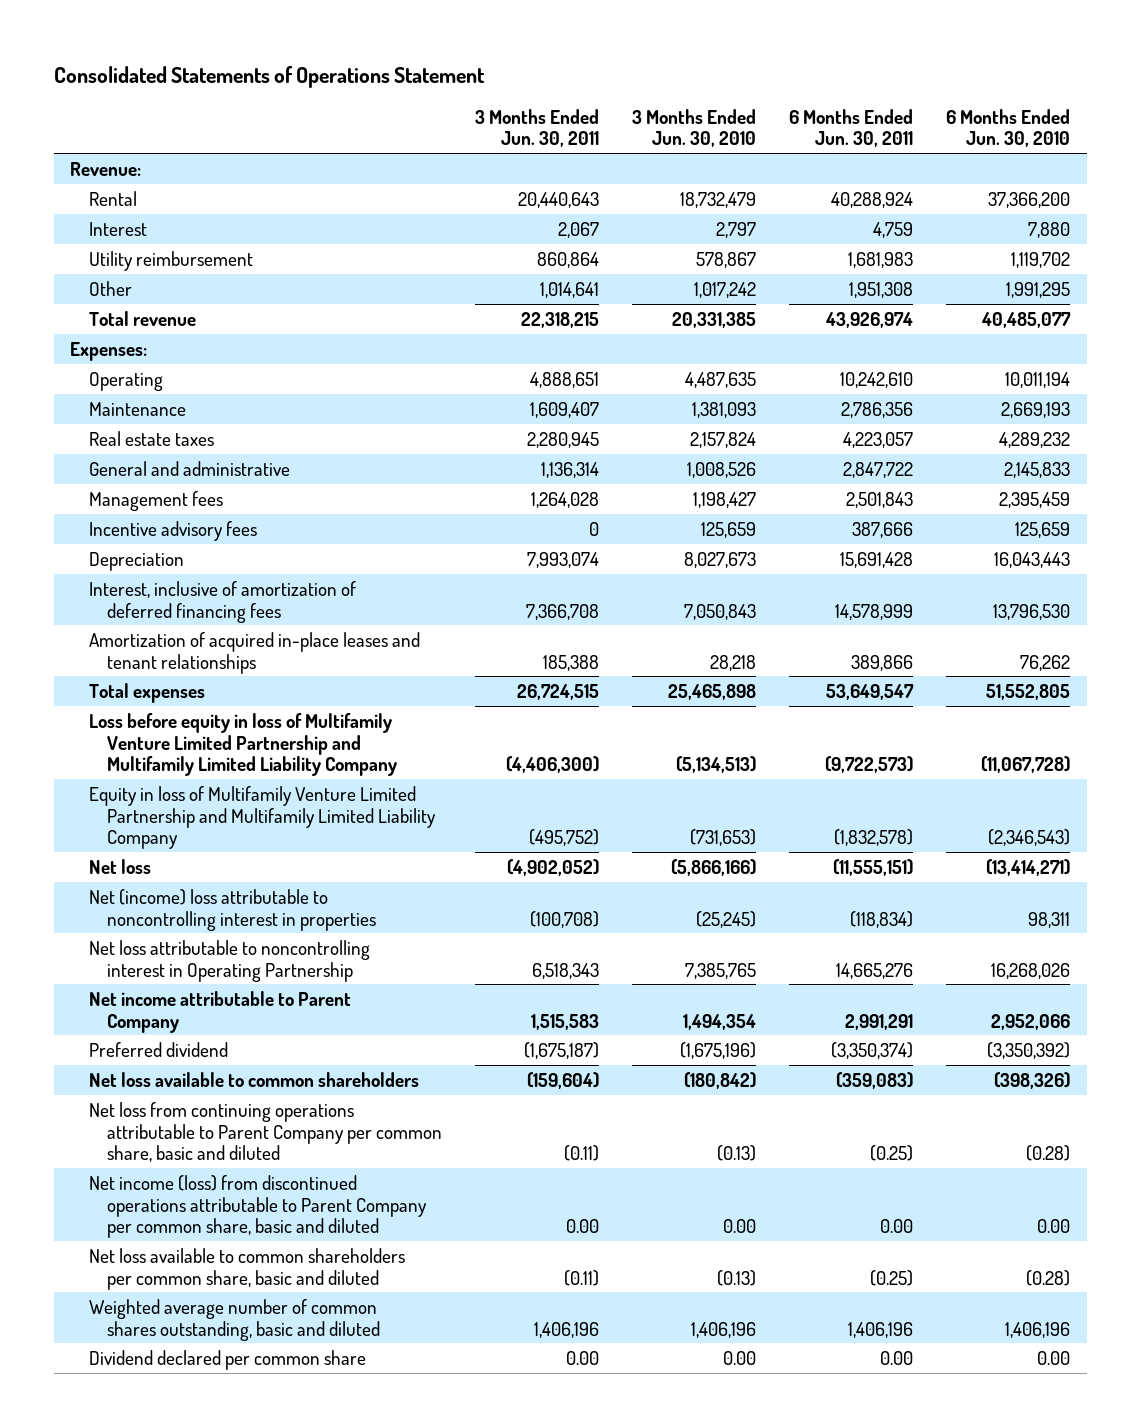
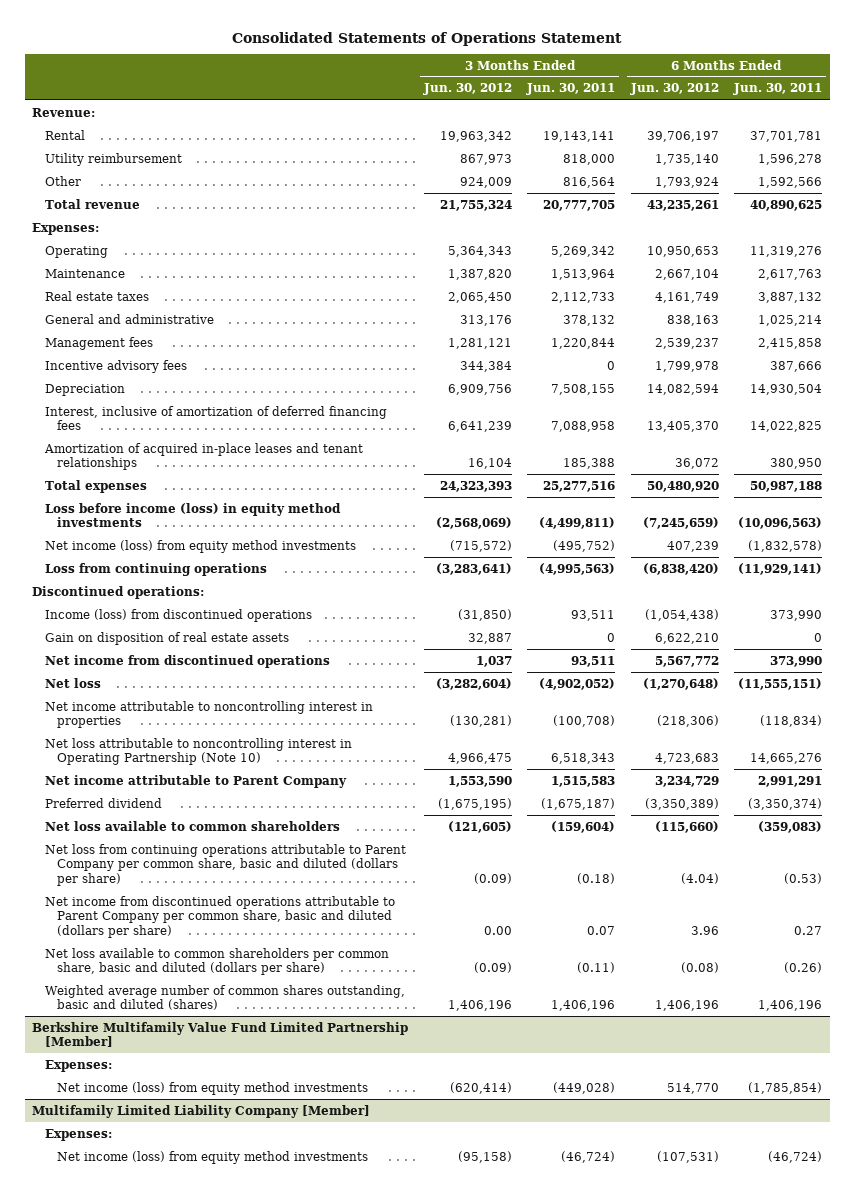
- | 3 Months Ended Jun. 30, 2011 | 3 Months Ended Jun. 30, 2010 | 6 Months Ended Jun. 30, 2011 | 6 Months Ended Jun. 30, 2010
+ | 3 Months Ended Jun. 30, 2012 | 3 Months Ended Jun. 30, 2011 | 6 Months Ended Jun. 30, 2012 | 6 Months Ended Jun. 30, 2011
- Rental | 20,440,643 | 18,732,479 | 40,288,924 | 37,366,200
- Interest | 2,067 | 2,797 | 4,759 | 7,880
- Utility reimbursement | 860,864 | 578,867 | 1,681,983 | 1,119,702
- Other | 1,014,641 | 1,017,242 | 1,951,308 | 1,991,295
- Total revenue | 22,318,215 | 20,331,385 | 43,926,974 | 40,485,077
+ Rental | 19,963,342 | 19,143,141 | 39,706,197 | 37,701,781
+ Utility reimbursement | 867,973 | 818,000 | 1,735,140 | 1,596,278
+ Other | 924,009 | 816,564 | 1,793,924 | 1,592,566
+ Total revenue | 21,755,324 | 20,777,705 | 43,235,261 | 40,890,625
- Operating | 4,888,651 | 4,487,635 | 10,242,610 | 10,011,194
- Maintenance | 1,609,407 | 1,381,093 | 2,786,356 | 2,669,193
- Real estate taxes | 2,280,945 | 2,157,824 | 4,223,057 | 4,289,232
- General and administrative | 1,136,314 | 1,008,526 | 2,847,722 | 2,145,833
- Management fees | 1,264,028 | 1,198,427 | 2,501,843 | 2,395,459
+ Operating | 5,364,343 | 5,269,342 | 10,950,653 | 11,319,276
+ Maintenance | 1,387,820 | 1,513,964 | 2,667,104 | 2,617,763
+ Real estate taxes | 2,065,450 | 2,112,733 | 4,161,749 | 3,887,132
+ General and administrative | 313,176 | 378,132 | 838,163 | 1,025,214
+ Management fees | 1,281,121 | 1,220,844 | 2,539,237 | 2,415,858
- Depreciation | 7,993,074 | 8,027,673 | 15,691,428 | 16,043,443
- Interest, inclusive of amortization of deferred financing fees | 7,366,708 | 7,050,843 | 14,578,999 | 13,796,530
- Amortization of acquired in-place leases and tenant relationships | 185,388 | 28,218 | 389,866 | 76,262
- Total expenses | 26,724,515 | 25,465,898 | 53,649,547 | 51,552,805
- Loss before equity in loss of Multifamily Venture Limited Partnership and Multifamily Limited Liability Company | (4,406,300) | (5,134,513) | (9,722,573) | (11,067,728)
- Equity in loss of Multifamily Venture Limited Partnership and Multifamily Limited Liability Company | (495,752) | (731,653) | (1,832,578) | (2,346,543)
+ Depreciation | 6,909,756 | 7,508,155 | 14,082,594 | 14,930,504
+ Interest, inclusive of amortization of deferred financing fees | 6,641,239 | 7,088,958 | 13,405,370 | 14,022,825
+ Amortization of acquired in-place leases and tenant relationships | 16,104 | 185,388 | 36,072 | 380,950
+ Total expenses | 24,323,393 | 25,277,516 | 50,480,920 | 50,987,188
+ Loss before income (loss) in equity method investments | (2,568,069) | (4,499,811) | (7,245,659) | (10,096,563)
+ Net income (loss) from equity method investments | (715,572) | (495,752) | 407,239 | (1,832,578)
+ Loss from continuing operations | (3,283,641) | (4,995,563) | (6,838,420) | (11,929,141)
+ Discontinued operations:
+ Income (loss) from discontinued operations | (31,850) | 93,511 | (1,054,438) | 373,990
+ Gain on disposition of real estate assets | 32,887 | 0 | 6,622,210 | 0
+ Net income from discontinued operations | 1,037 | 93,511 | 5,567,772 | 373,990
- Net (income) loss attributable to noncontrolling interest in properties | (100,708) | (25,245) | (118,834) | 98,311
- Net loss attributable to noncontrolling interest in Operating Partnership | 6,518,343 | 7,385,765 | 14,665,276 | 16,268,026
+ Net income attributable to noncontrolling interest in properties | (130,281) | (100,708) | (218,306) | (118,834)
+ Net loss attributable to noncontrolling interest in Operating Partnership (Note 10) | 4,966,475 | 6,518,343 | 4,723,683 | 14,665,276
- Net loss from continuing operations attributable to Parent Company per common share, basic and diluted | (0.11) | (0.13) | (0.25) | (0.28)
- Net income (loss) from discontinued operations attributable to Parent Company per common share, basic and diluted | 0.00 | 0.00 | 0.00 | 0.00
- Net loss available to common shareholders per common share, basic and diluted | (0.11) | (0.13) | (0.25) | (0.28)
- Weighted average number of common shares outstanding, basic and diluted | 1,406,196 | 1,406,196 | 1,406,196 | 1,406,196
- Dividend declared per common share | 0.00 | 0.00 | 0.00 | 0.00
+ Net loss from continuing operations attributable to Parent Company per common share, basic and diluted (dollars per share) | (0.09) | (0.18) | (4.04) | (0.53)
+ Net income from discontinued operations attributable to Parent Company per common share, basic and diluted (dollars per share) | 0.00 | 0.07 | 3.96 | 0.27
+ Net loss available to common shareholders per common share, basic and diluted (dollars per share) | (0.09) | (0.11) | (0.08) | (0.26)
+ Weighted average number of common shares outstanding, basic and diluted (shares) | 1,406,196 | 1,406,196 | 1,406,196 | 1,406,196
+ Berkshire Multifamily Value Fund Limited Partnership [Member]
+ Expenses:
+ Net income (loss) from equity method investments | (620,414) | (449,028) | 514,770 | (1,785,854)
+ Multifamily Limited Liability Company [Member]
+ Expenses:
+ Net income (loss) from equity method investments | (95,158) | (46,724) | (107,531) | (46,724)

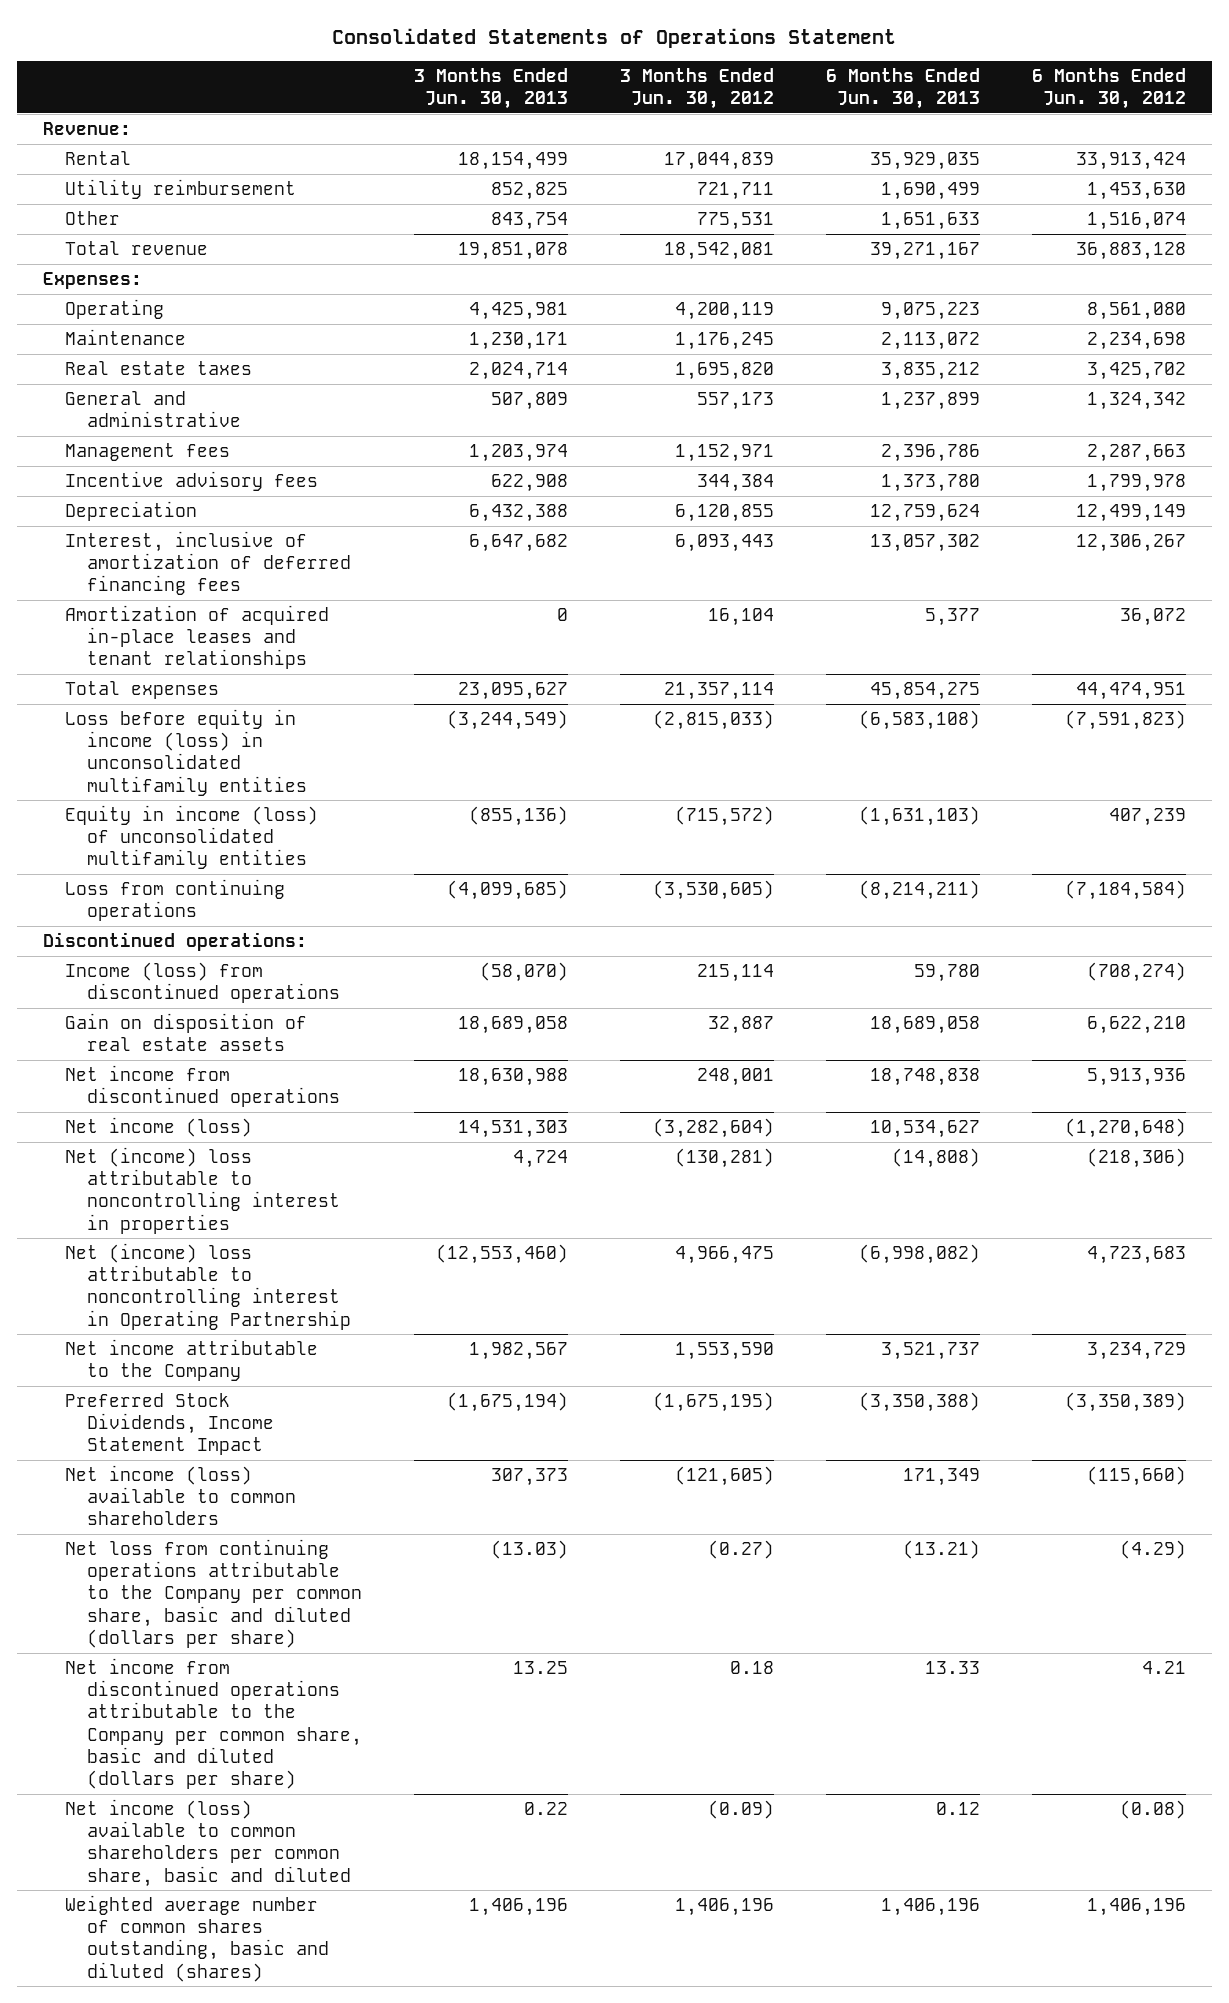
- | 3 Months Ended Jun. 30, 2012 | 3 Months Ended Jun. 30, 2011 | 6 Months Ended Jun. 30, 2012 | 6 Months Ended Jun. 30, 2011
+ | 3 Months Ended Jun. 30, 2013 | 3 Months Ended Jun. 30, 2012 | 6 Months Ended Jun. 30, 2013 | 6 Months Ended Jun. 30, 2012
- Rental | 19,963,342 | 19,143,141 | 39,706,197 | 37,701,781
- Utility reimbursement | 867,973 | 818,000 | 1,735,140 | 1,596,278
- Other | 924,009 | 816,564 | 1,793,924 | 1,592,566
- Total revenue | 21,755,324 | 20,777,705 | 43,235,261 | 40,890,625
+ Rental | 18,154,499 | 17,044,839 | 35,929,035 | 33,913,424
+ Utility reimbursement | 852,825 | 721,711 | 1,690,499 | 1,453,630
+ Other | 843,754 | 775,531 | 1,651,633 | 1,516,074
+ Total revenue | 19,851,078 | 18,542,081 | 39,271,167 | 36,883,128
- Operating | 5,364,343 | 5,269,342 | 10,950,653 | 11,319,276
- Maintenance | 1,387,820 | 1,513,964 | 2,667,104 | 2,617,763
- Real estate taxes | 2,065,450 | 2,112,733 | 4,161,749 | 3,887,132
- General and administrative | 313,176 | 378,132 | 838,163 | 1,025,214
- Management fees | 1,281,121 | 1,220,844 | 2,539,237 | 2,415,858
+ Operating | 4,425,981 | 4,200,119 | 9,075,223 | 8,561,080
+ Maintenance | 1,230,171 | 1,176,245 | 2,113,072 | 2,234,698
+ Real estate taxes | 2,024,714 | 1,695,820 | 3,835,212 | 3,425,702
+ General and administrative | 507,809 | 557,173 | 1,237,899 | 1,324,342
+ Management fees | 1,203,974 | 1,152,971 | 2,396,786 | 2,287,663
- Depreciation | 6,909,756 | 7,508,155 | 14,082,594 | 14,930,504
- Interest, inclusive of amortization of deferred financing fees | 6,641,239 | 7,088,958 | 13,405,370 | 14,022,825
+ Depreciation | 6,432,388 | 6,120,855 | 12,759,624 | 12,499,149
+ Interest, inclusive of amortization of deferred financing fees | 6,647,682 | 6,093,443 | 13,057,302 | 12,306,267
- Total expenses | 24,323,393 | 25,277,516 | 50,480,920 | 50,987,188
- Loss before income (loss) in equity method investments | (2,568,069) | (4,499,811) | (7,245,659) | (10,096,563)
- Net income (loss) from equity method investments | (715,572) | (495,752) | 407,239 | (1,832,578)
- Loss from continuing operations | (3,283,641) | (4,995,563) | (6,838,420) | (11,929,141)
+ Total expenses | 23,095,627 | 21,357,114 | 45,854,275 | 44,474,951
+ Loss before equity in income (loss) in unconsolidated multifamily entities | (3,244,549) | (2,815,033) | (6,583,108) | (7,591,823)
+ Equity in income (loss) of unconsolidated multifamily entities | (855,136) | (715,572) | (1,631,103) | 407,239
+ Loss from continuing operations | (4,099,685) | (3,530,605) | (8,214,211) | (7,184,584)
- Income (loss) from discontinued operations | (31,850) | 93,511 | (1,054,438) | 373,990
+ Income (loss) from discontinued operations | (58,070) | 215,114 | 59,780 | (708,274)
- Net income from discontinued operations | 1,037 | 93,511 | 5,567,772 | 373,990
- Net loss | (3,282,604) | (4,902,052) | (1,270,648) | (11,555,151)
- Net income attributable to noncontrolling interest in properties | (130,281) | (100,708) | (218,306) | (118,834)
- Net loss attributable to noncontrolling interest in Operating Partnership (Note 10) | 4,966,475 | 6,518,343 | 4,723,683 | 14,665,276
- Net income attributable to Parent Company | 1,553,590 | 1,515,583 | 3,234,729 | 2,991,291
- Preferred dividend | (1,675,195) | (1,675,187) | (3,350,389) | (3,350,374)
- Net loss available to common shareholders | (121,605) | (159,604) | (115,660) | (359,083)
- Net loss from continuing operations attributable to Parent Company per common share, basic and diluted (dollars per share) | (0.09) | (0.18) | (4.04) | (0.53)
- Net income from discontinued operations attributable to Parent Company per common share, basic and diluted (dollars per share) | 0.00 | 0.07 | 3.96 | 0.27
- Net loss available to common shareholders per common share, basic and diluted (dollars per share) | (0.09) | (0.11) | (0.08) | (0.26)
+ Net income from discontinued operations | 18,630,988 | 248,001 | 18,748,838 | 5,913,936
+ Net income (loss) | 14,531,303 | (3,282,604) | 10,534,627 | (1,270,648)
+ Net (income) loss attributable to noncontrolling interest in properties | 4,724 | (130,281) | (14,808) | (218,306)
+ Net (income) loss attributable to noncontrolling interest in Operating Partnership | (12,553,460) | 4,966,475 | (6,998,082) | 4,723,683
+ Net income attributable to the Company | 1,982,567 | 1,553,590 | 3,521,737 | 3,234,729
+ Preferred Stock Dividends, Income Statement Impact | (1,675,194) | (1,675,195) | (3,350,388) | (3,350,389)
+ Net income (loss) available to common shareholders | 307,373 | (121,605) | 171,349 | (115,660)
+ Net loss from continuing operations attributable to the Company per common share, basic and diluted (dollars per share) | (13.03) | (0.27) | (13.21) | (4.29)
+ Net income from discontinued operations attributable to the Company per common share, basic and diluted (dollars per share) | 13.25 | 0.18 | 13.33 | 4.21
+ Net income (loss) available to common shareholders per common share, basic and diluted | 0.22 | (0.09) | 0.12 | (0.08)
- Berkshire Multifamily Value Fund Limited Partnership [Member]
- Expenses:
- Net income (loss) from equity method investments | (620,414) | (449,028) | 514,770 | (1,785,854)
- Multifamily Limited Liability Company [Member]
- Expenses:
- Net income (loss) from equity method investments | (95,158) | (46,724) | (107,531) | (46,724)

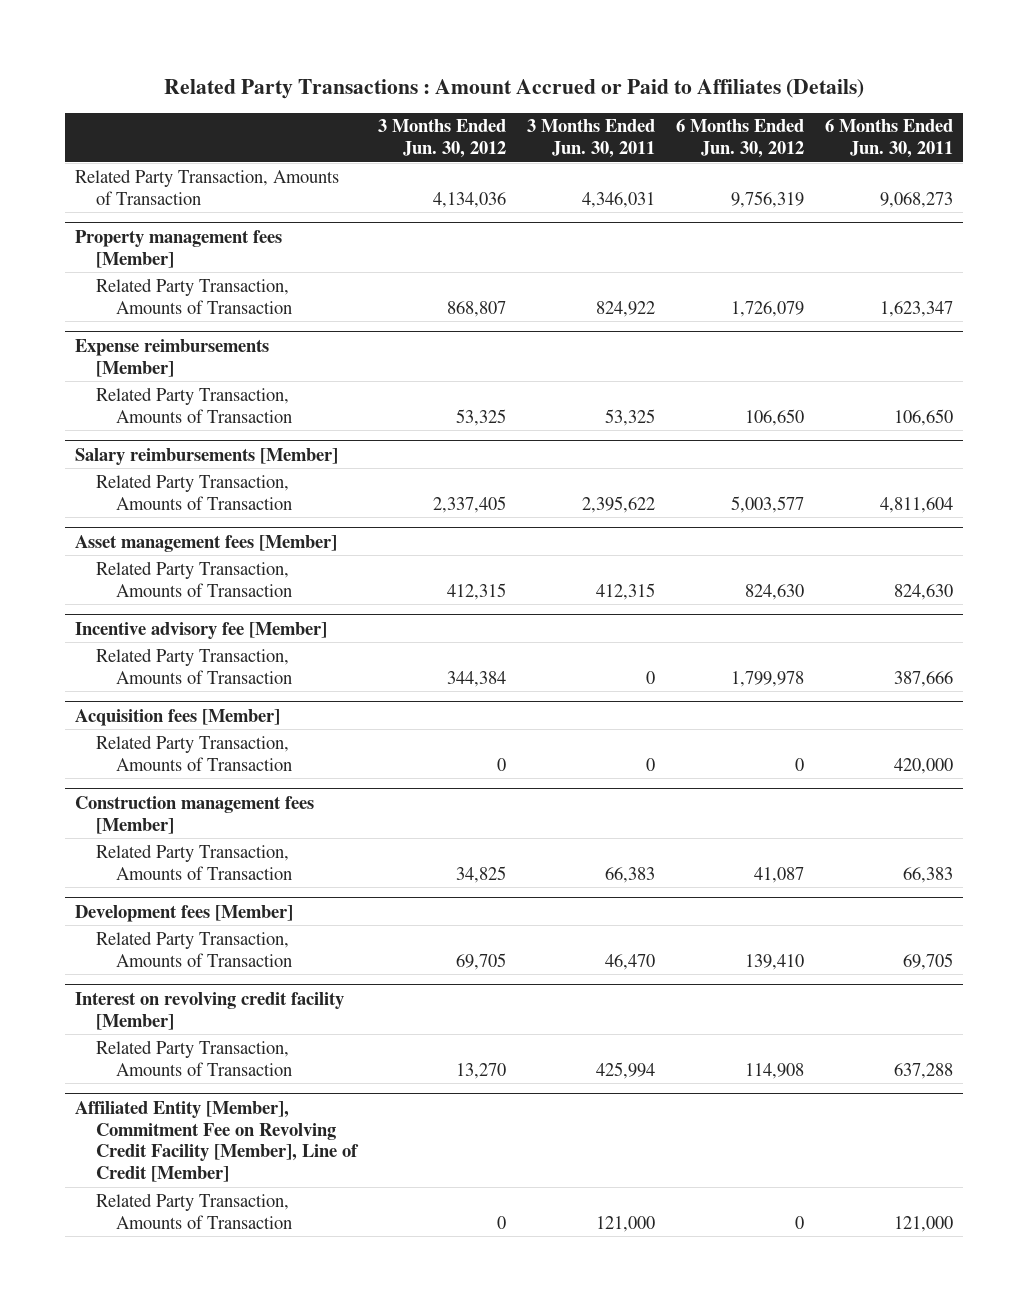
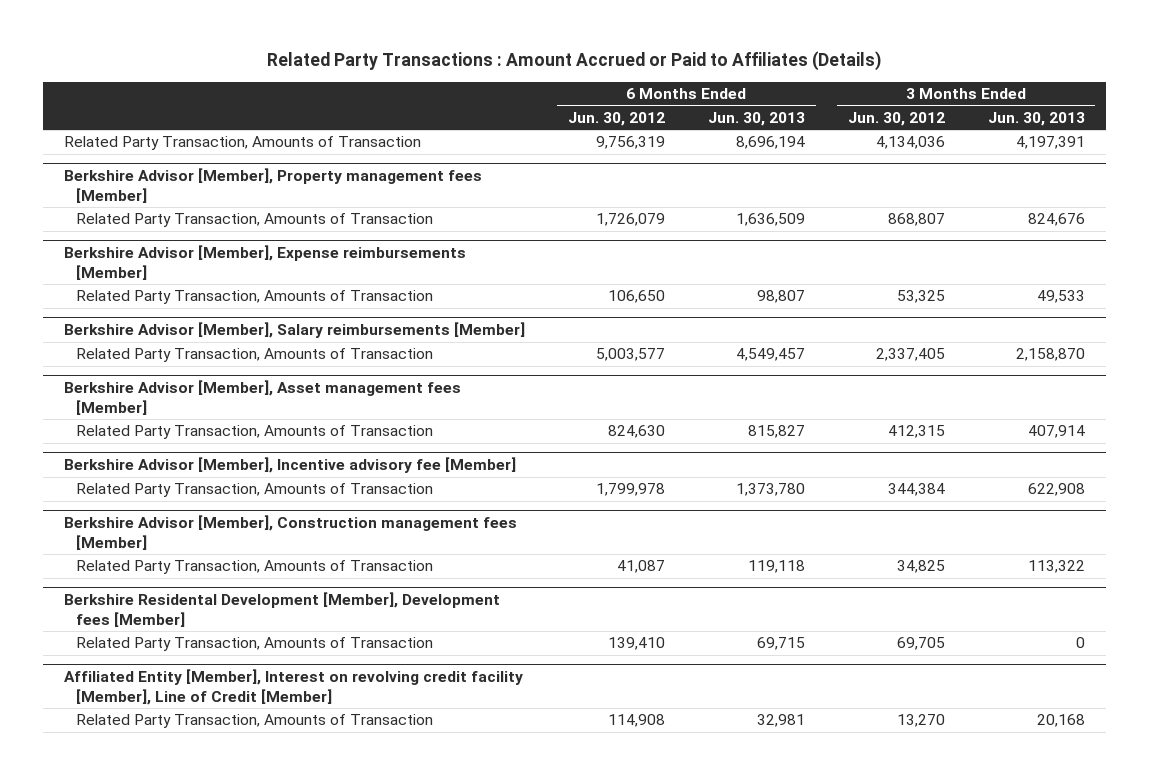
- | 3 Months Ended Jun. 30, 2012 | 3 Months Ended Jun. 30, 2011 | 6 Months Ended Jun. 30, 2012 | 6 Months Ended Jun. 30, 2011
+ | 6 Months Ended Jun. 30, 2012 | 6 Months Ended Jun. 30, 2013 | 3 Months Ended Jun. 30, 2012 | 3 Months Ended Jun. 30, 2013
- Property management fees [Member]
+ Berkshire Advisor [Member], Property management fees [Member]
- Expense reimbursements [Member]
+ Berkshire Advisor [Member], Expense reimbursements [Member]
- Salary reimbursements [Member]
+ Berkshire Advisor [Member], Salary reimbursements [Member]
- Asset management fees [Member]
+ Berkshire Advisor [Member], Asset management fees [Member]
- Incentive advisory fee [Member]
+ Berkshire Advisor [Member], Incentive advisory fee [Member]
- Acquisition fees [Member]
- Related Party Transaction, Amounts of Transaction | 0 | 0 | 0 | 420,000
- Construction management fees [Member]
+ Berkshire Advisor [Member], Construction management fees [Member]
- Development fees [Member]
+ Berkshire Residental Development [Member], Development fees [Member]
- Interest on revolving credit facility [Member]
+ Affiliated Entity [Member], Interest on revolving credit facility [Member], Line of Credit [Member]
- Affiliated Entity [Member], Commitment Fee on Revolving Credit Facility [Member], Line of Credit [Member]
- Related Party Transaction, Amounts of Transaction | 0 | 121,000 | 0 | 121,000

